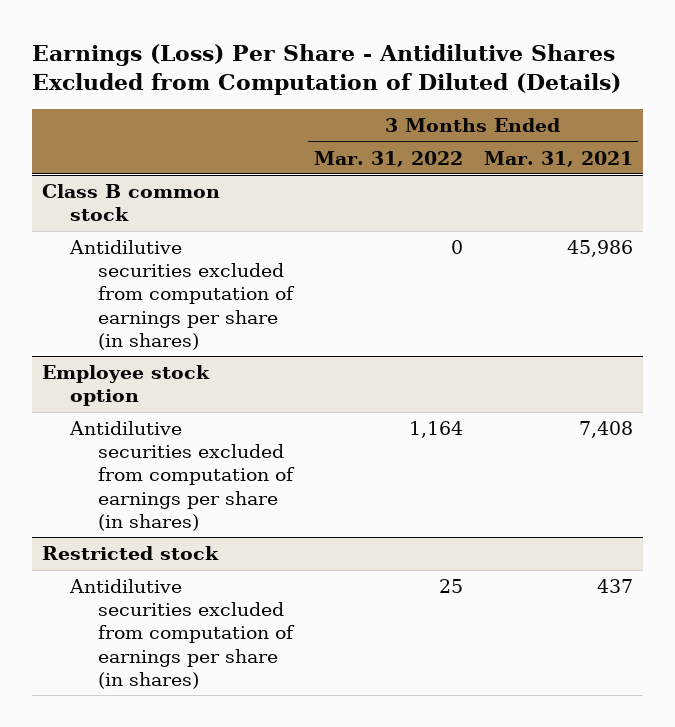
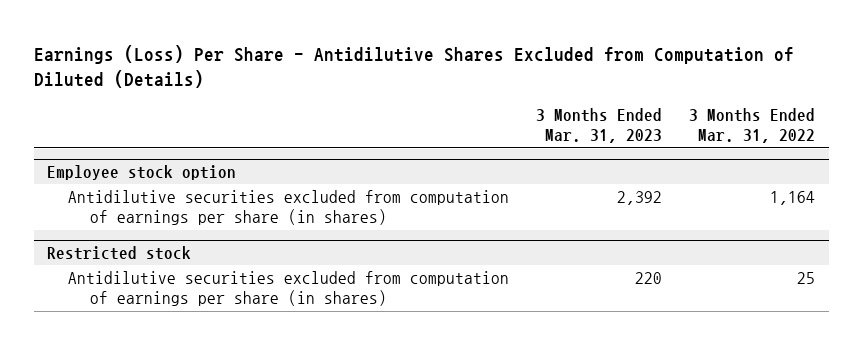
- | 3 Months Ended Mar. 31, 2022 | 3 Months Ended Mar. 31, 2021
+ | 3 Months Ended Mar. 31, 2023 | 3 Months Ended Mar. 31, 2022
- Class B common stock
- Antidilutive securities excluded from computation of earnings per share (in shares) | 0 | 45,986

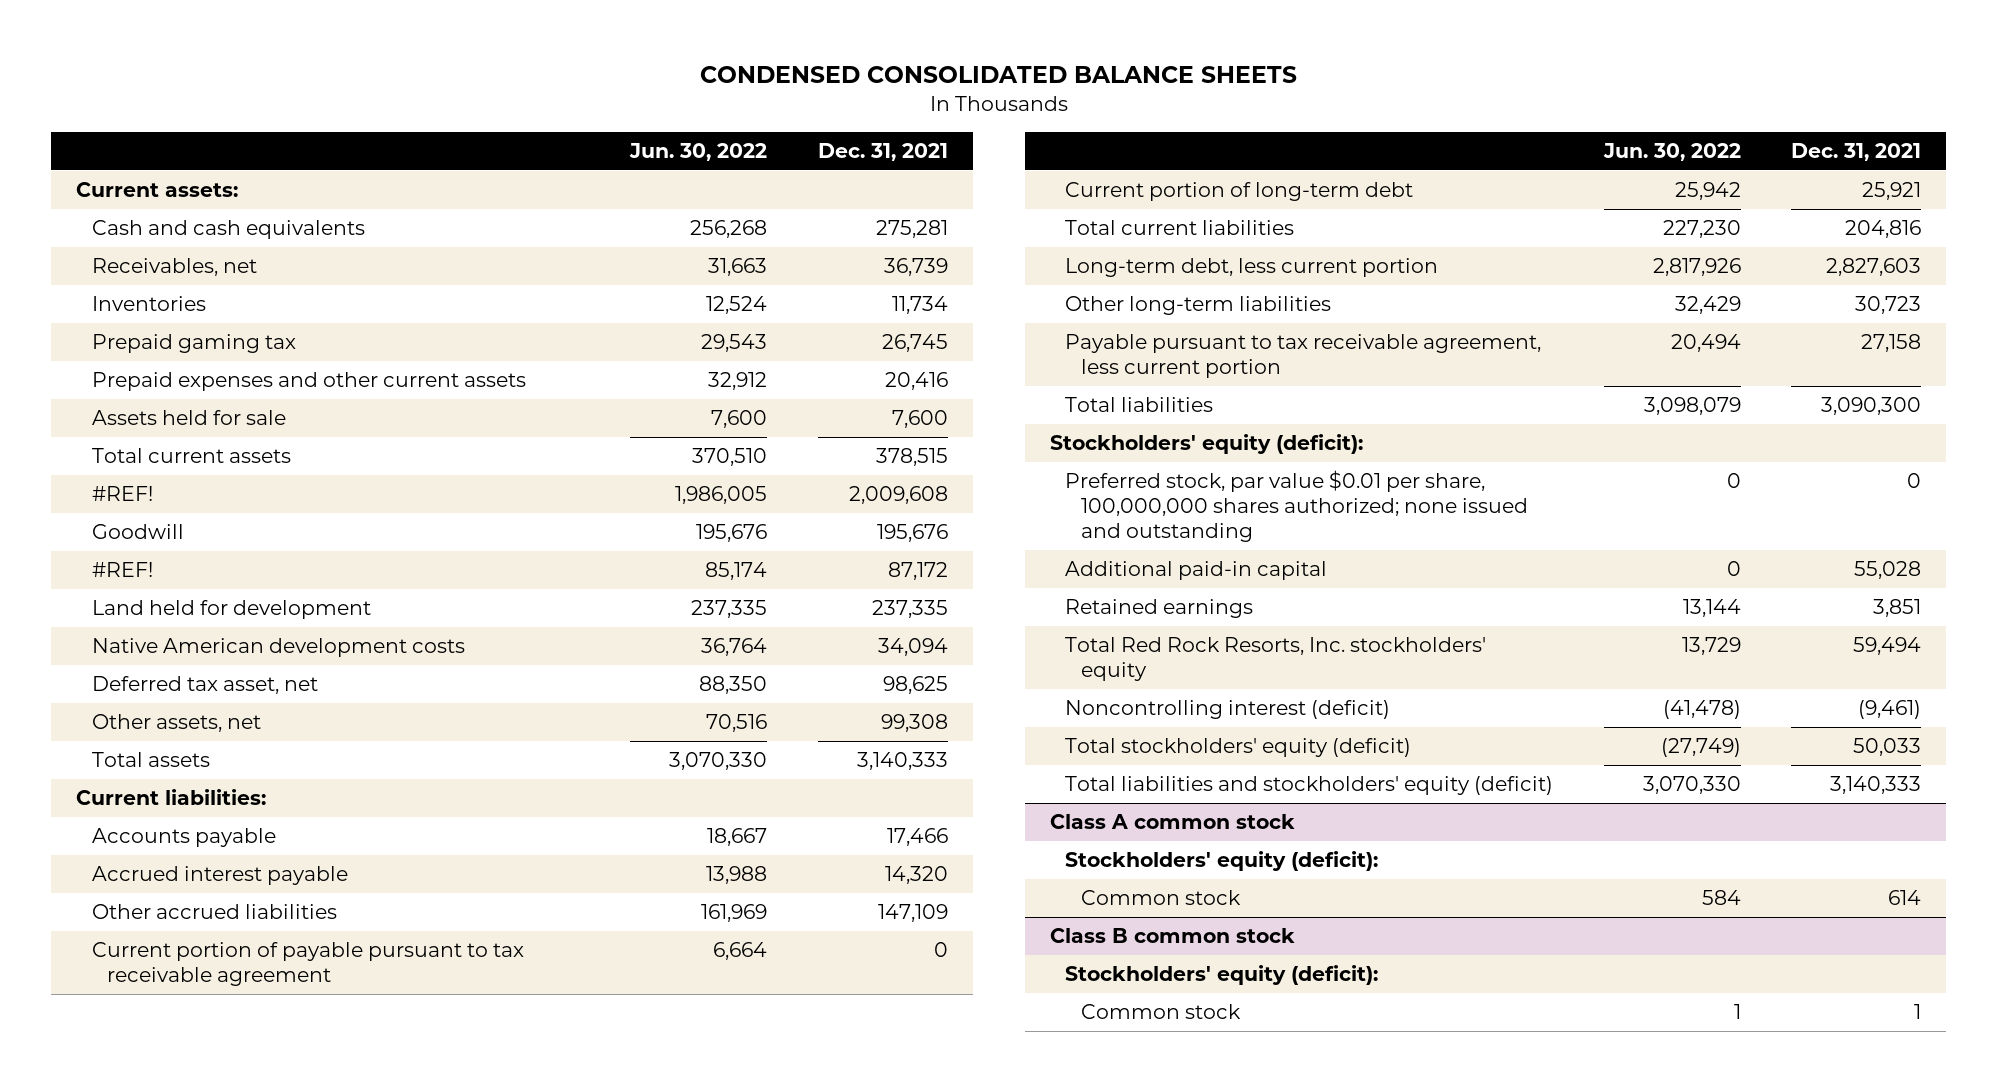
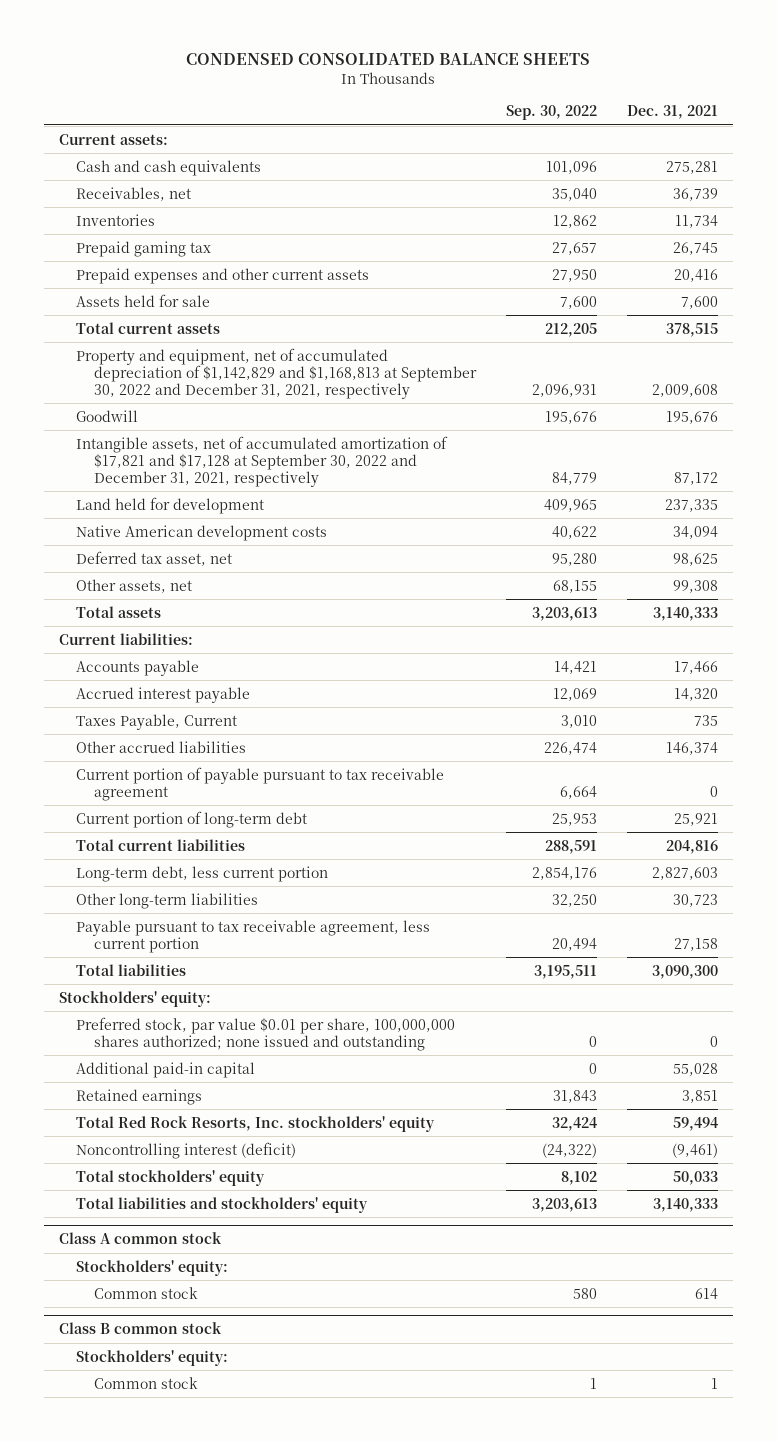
- | Jun. 30, 2022 | Dec. 31, 2021
+ | Sep. 30, 2022 | Dec. 31, 2021
- #REF! | 1,986,005 | 2,009,608
+ Property and equipment, net of accumulated depreciation of $1,142,829 and $1,168,813 at September 30, 2022 and December 31, 2021, respectively | 2,096,931 | 2,009,608
- #REF! | 85,174 | 87,172
+ Intangible assets, net of accumulated amortization of $17,821 and $17,128 at September 30, 2022 and December 31, 2021, respectively | 84,779 | 87,172
- Other accrued liabilities | 161,969 | 147,109
+ Taxes Payable, Current | 3,010 | 735
+ Other accrued liabilities | 226,474 | 146,374
- Stockholders' equity (deficit):
+ Stockholders' equity:
- Total stockholders' equity (deficit) | (27,749) | 50,033
- Total liabilities and stockholders' equity (deficit) | 3,070,330 | 3,140,333
+ Total stockholders' equity | 8,102 | 50,033
+ Total liabilities and stockholders' equity | 3,203,613 | 3,140,333
@ Class A common stock
- Stockholders' equity (deficit):
+ Stockholders' equity:
@ Class B common stock
- Stockholders' equity (deficit):
+ Stockholders' equity:

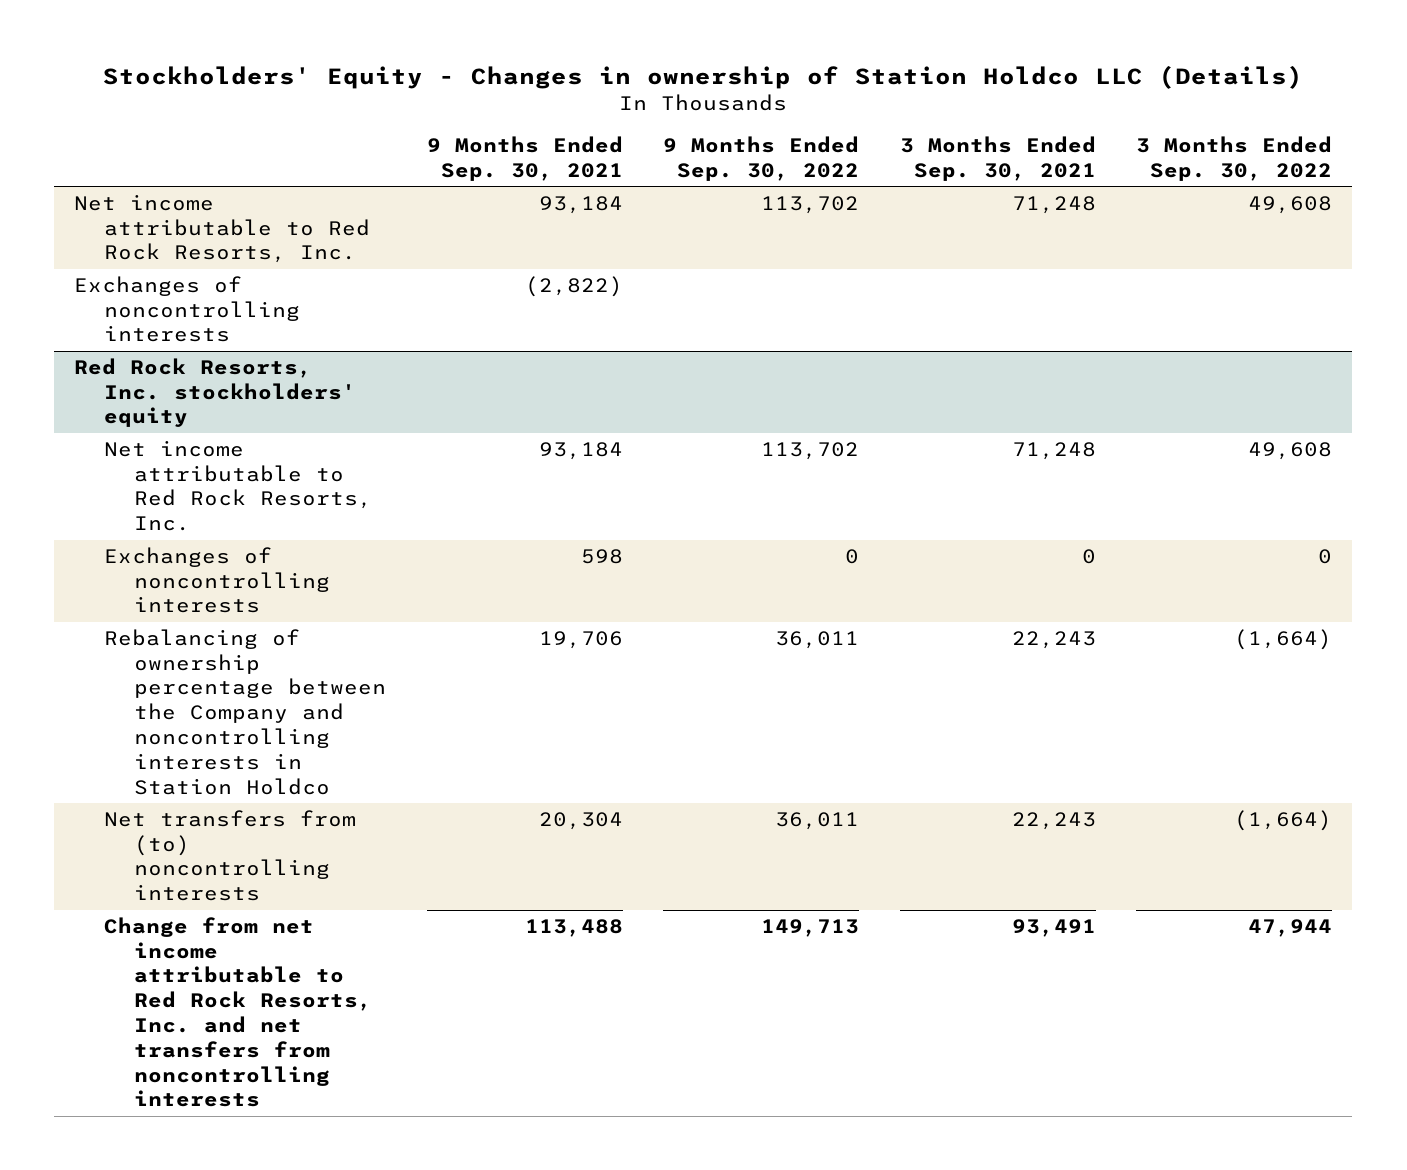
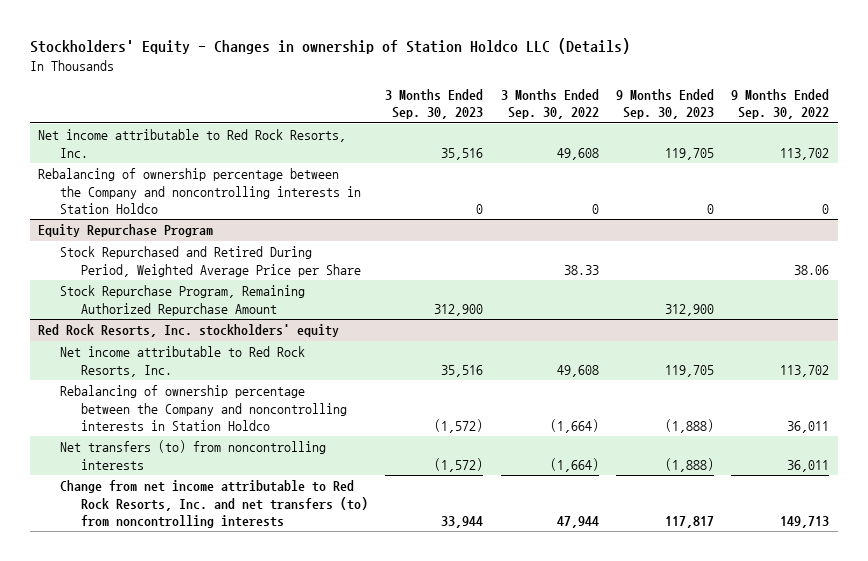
- | 9 Months Ended Sep. 30, 2021 | 9 Months Ended Sep. 30, 2022 | 3 Months Ended Sep. 30, 2021 | 3 Months Ended Sep. 30, 2022
+ | 3 Months Ended Sep. 30, 2023 | 3 Months Ended Sep. 30, 2022 | 9 Months Ended Sep. 30, 2023 | 9 Months Ended Sep. 30, 2022
- Exchanges of noncontrolling interests | (2,822) | | |
+ Rebalancing of ownership percentage between the Company and noncontrolling interests in Station Holdco | 0 | 0 | 0 | 0
+ Equity Repurchase Program
+ Stock Repurchased and Retired During Period, Weighted Average Price per Share | | 38.33 | | 38.06
+ Stock Repurchase Program, Remaining Authorized Repurchase Amount | 312,900 | | 312,900 |
@ Red Rock Resorts, Inc. stockholders' equity
- Exchanges of noncontrolling interests | 598 | 0 | 0 | 0
- Net transfers from (to) noncontrolling interests | 20,304 | 36,011 | 22,243 | (1,664)
- Change from net income attributable to Red Rock Resorts, Inc. and net transfers from noncontrolling interests | 113,488 | 149,713 | 93,491 | 47,944
+ Net transfers (to) from noncontrolling interests | (1,572) | (1,664) | (1,888) | 36,011
+ Change from net income attributable to Red Rock Resorts, Inc. and net transfers (to) from noncontrolling interests | 33,944 | 47,944 | 117,817 | 149,713

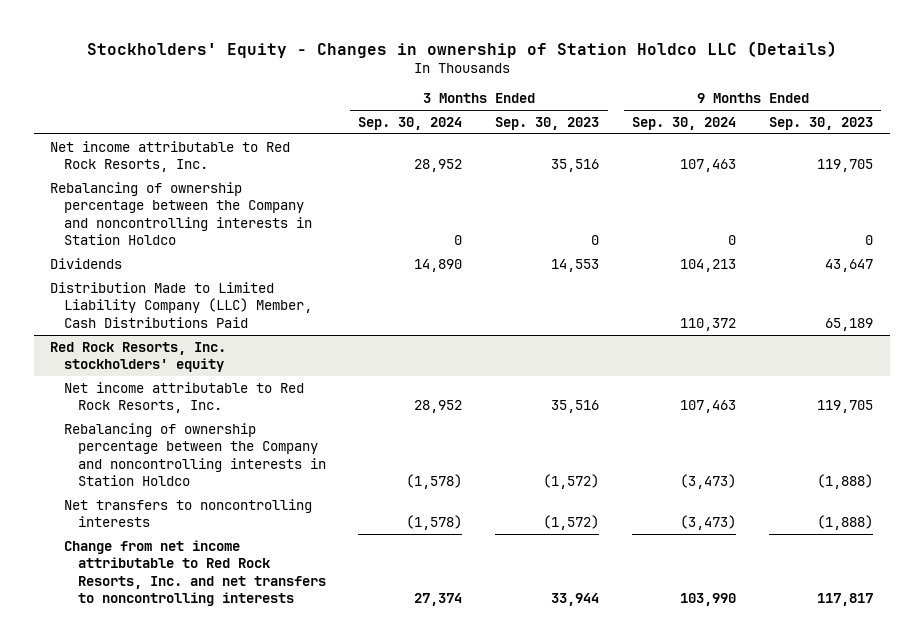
- | 3 Months Ended Sep. 30, 2023 | 3 Months Ended Sep. 30, 2022 | 9 Months Ended Sep. 30, 2023 | 9 Months Ended Sep. 30, 2022
+ | 3 Months Ended Sep. 30, 2024 | 3 Months Ended Sep. 30, 2023 | 9 Months Ended Sep. 30, 2024 | 9 Months Ended Sep. 30, 2023
- Equity Repurchase Program
- Stock Repurchased and Retired During Period, Weighted Average Price per Share | | 38.33 | | 38.06
- Stock Repurchase Program, Remaining Authorized Repurchase Amount | 312,900 | | 312,900 |
+ Dividends | 14,890 | 14,553 | 104,213 | 43,647
+ Distribution Made to Limited Liability Company (LLC) Member, Cash Distributions Paid | | | 110,372 | 65,189
@ Red Rock Resorts, Inc. stockholders' equity
- Net transfers (to) from noncontrolling interests | (1,572) | (1,664) | (1,888) | 36,011
- Change from net income attributable to Red Rock Resorts, Inc. and net transfers (to) from noncontrolling interests | 33,944 | 47,944 | 117,817 | 149,713
+ Net transfers to noncontrolling interests | (1,578) | (1,572) | (3,473) | (1,888)
+ Change from net income attributable to Red Rock Resorts, Inc. and net transfers to noncontrolling interests | 27,374 | 33,944 | 103,990 | 117,817

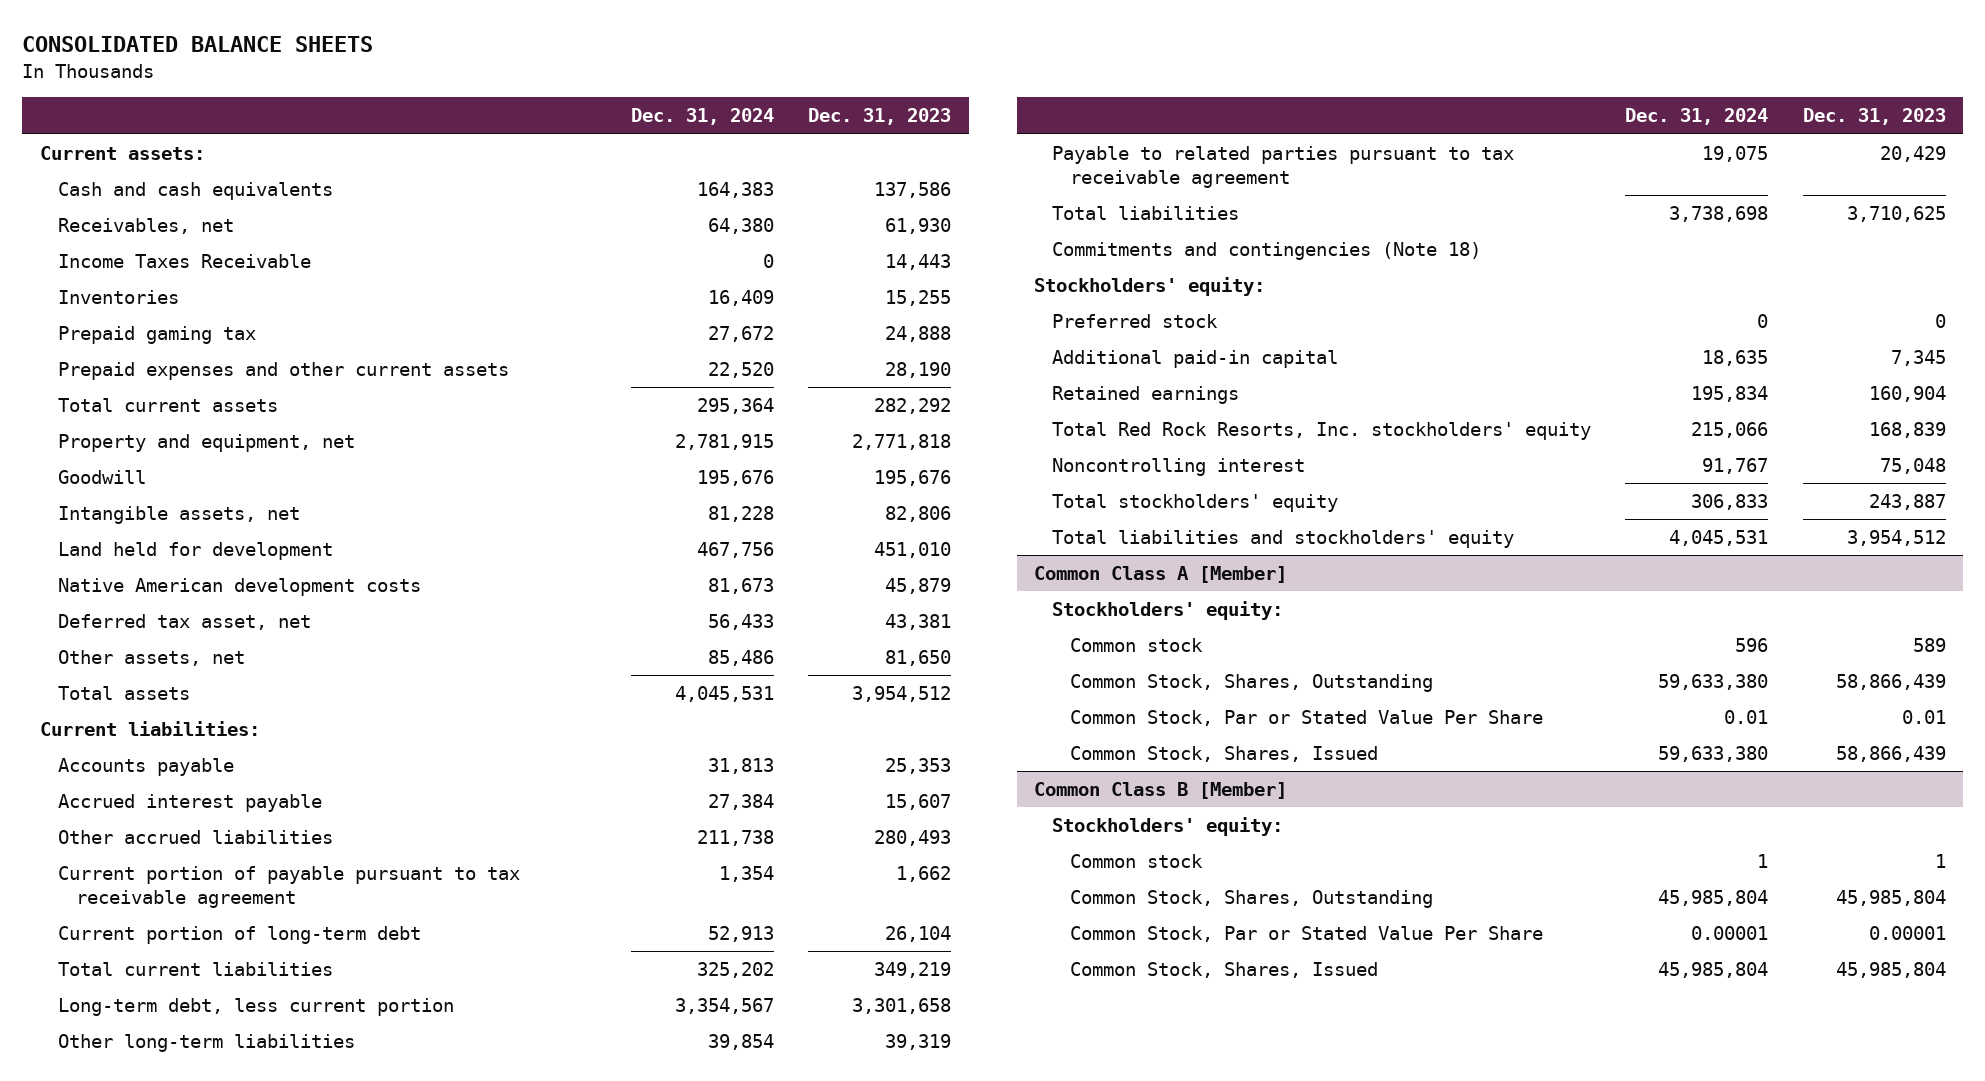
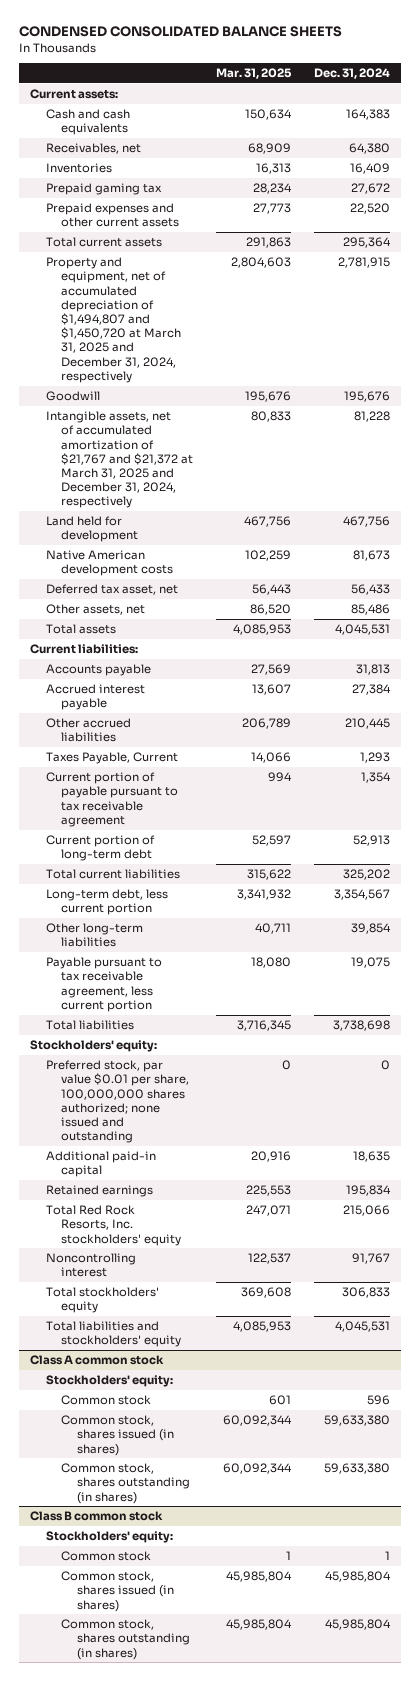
- CONSOLIDATED BALANCE SHEETS
+ CONDENSED CONSOLIDATED BALANCE SHEETS
- | Dec. 31, 2024 | Dec. 31, 2023
+ | Mar. 31, 2025 | Dec. 31, 2024
- Income Taxes Receivable | 0 | 14,443
- Property and equipment, net | 2,781,915 | 2,771,818
+ Property and equipment, net of accumulated depreciation of $1,494,807 and $1,450,720 at March 31, 2025 and December 31, 2024, respectively | 2,804,603 | 2,781,915
- Intangible assets, net | 81,228 | 82,806
+ Intangible assets, net of accumulated amortization of $21,767 and $21,372 at March 31, 2025 and December 31, 2024, respectively | 80,833 | 81,228
- Other accrued liabilities | 211,738 | 280,493
+ Other accrued liabilities | 206,789 | 210,445
+ Taxes Payable, Current | 14,066 | 1,293
- Payable to related parties pursuant to tax receivable agreement | 19,075 | 20,429
+ Payable pursuant to tax receivable agreement, less current portion | 18,080 | 19,075
- Commitments and contingencies (Note 18)
- Preferred stock | 0 | 0
+ Preferred stock, par value $0.01 per share, 100,000,000 shares authorized; none issued and outstanding | 0 | 0
- Common Class A [Member]
+ Class A common stock
- Common Stock, Shares, Outstanding | 59,633,380 | 58,866,439
- Common Stock, Par or Stated Value Per Share | 0.01 | 0.01
- Common Stock, Shares, Issued | 59,633,380 | 58,866,439
- Common Class B [Member]
+ Common stock, shares issued (in shares) | 60,092,344 | 59,633,380
+ Common stock, shares outstanding (in shares) | 60,092,344 | 59,633,380
+ Class B common stock
- Common Stock, Shares, Outstanding | 45,985,804 | 45,985,804
- Common Stock, Par or Stated Value Per Share | 0.00001 | 0.00001
- Common Stock, Shares, Issued | 45,985,804 | 45,985,804
+ Common stock, shares issued (in shares) | 45,985,804 | 45,985,804
+ Common stock, shares outstanding (in shares) | 45,985,804 | 45,985,804

